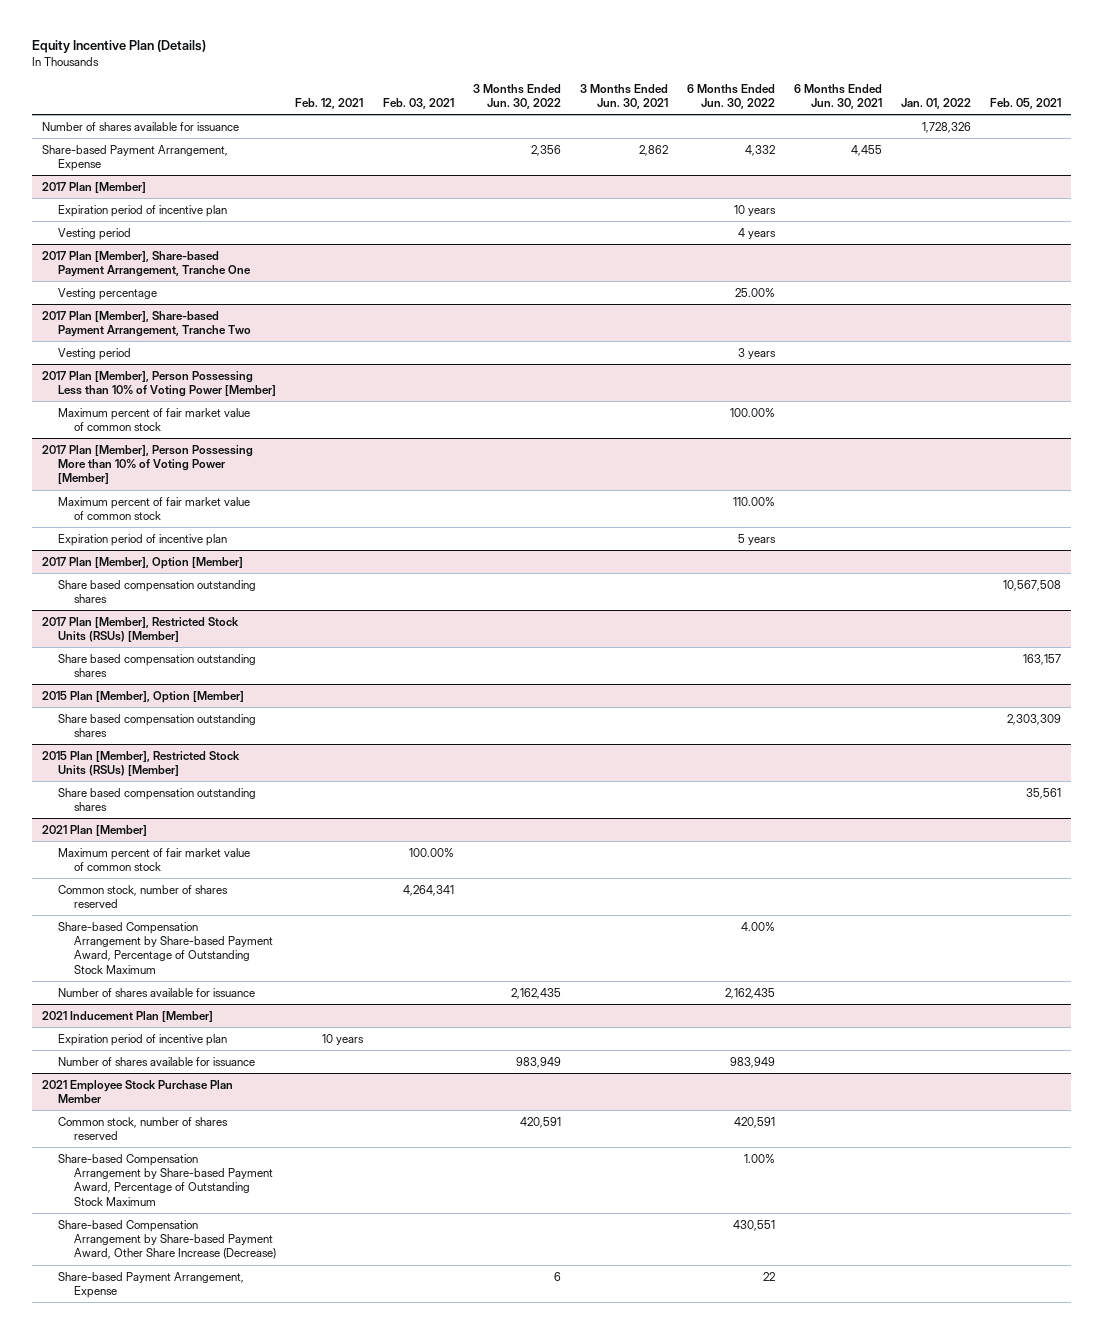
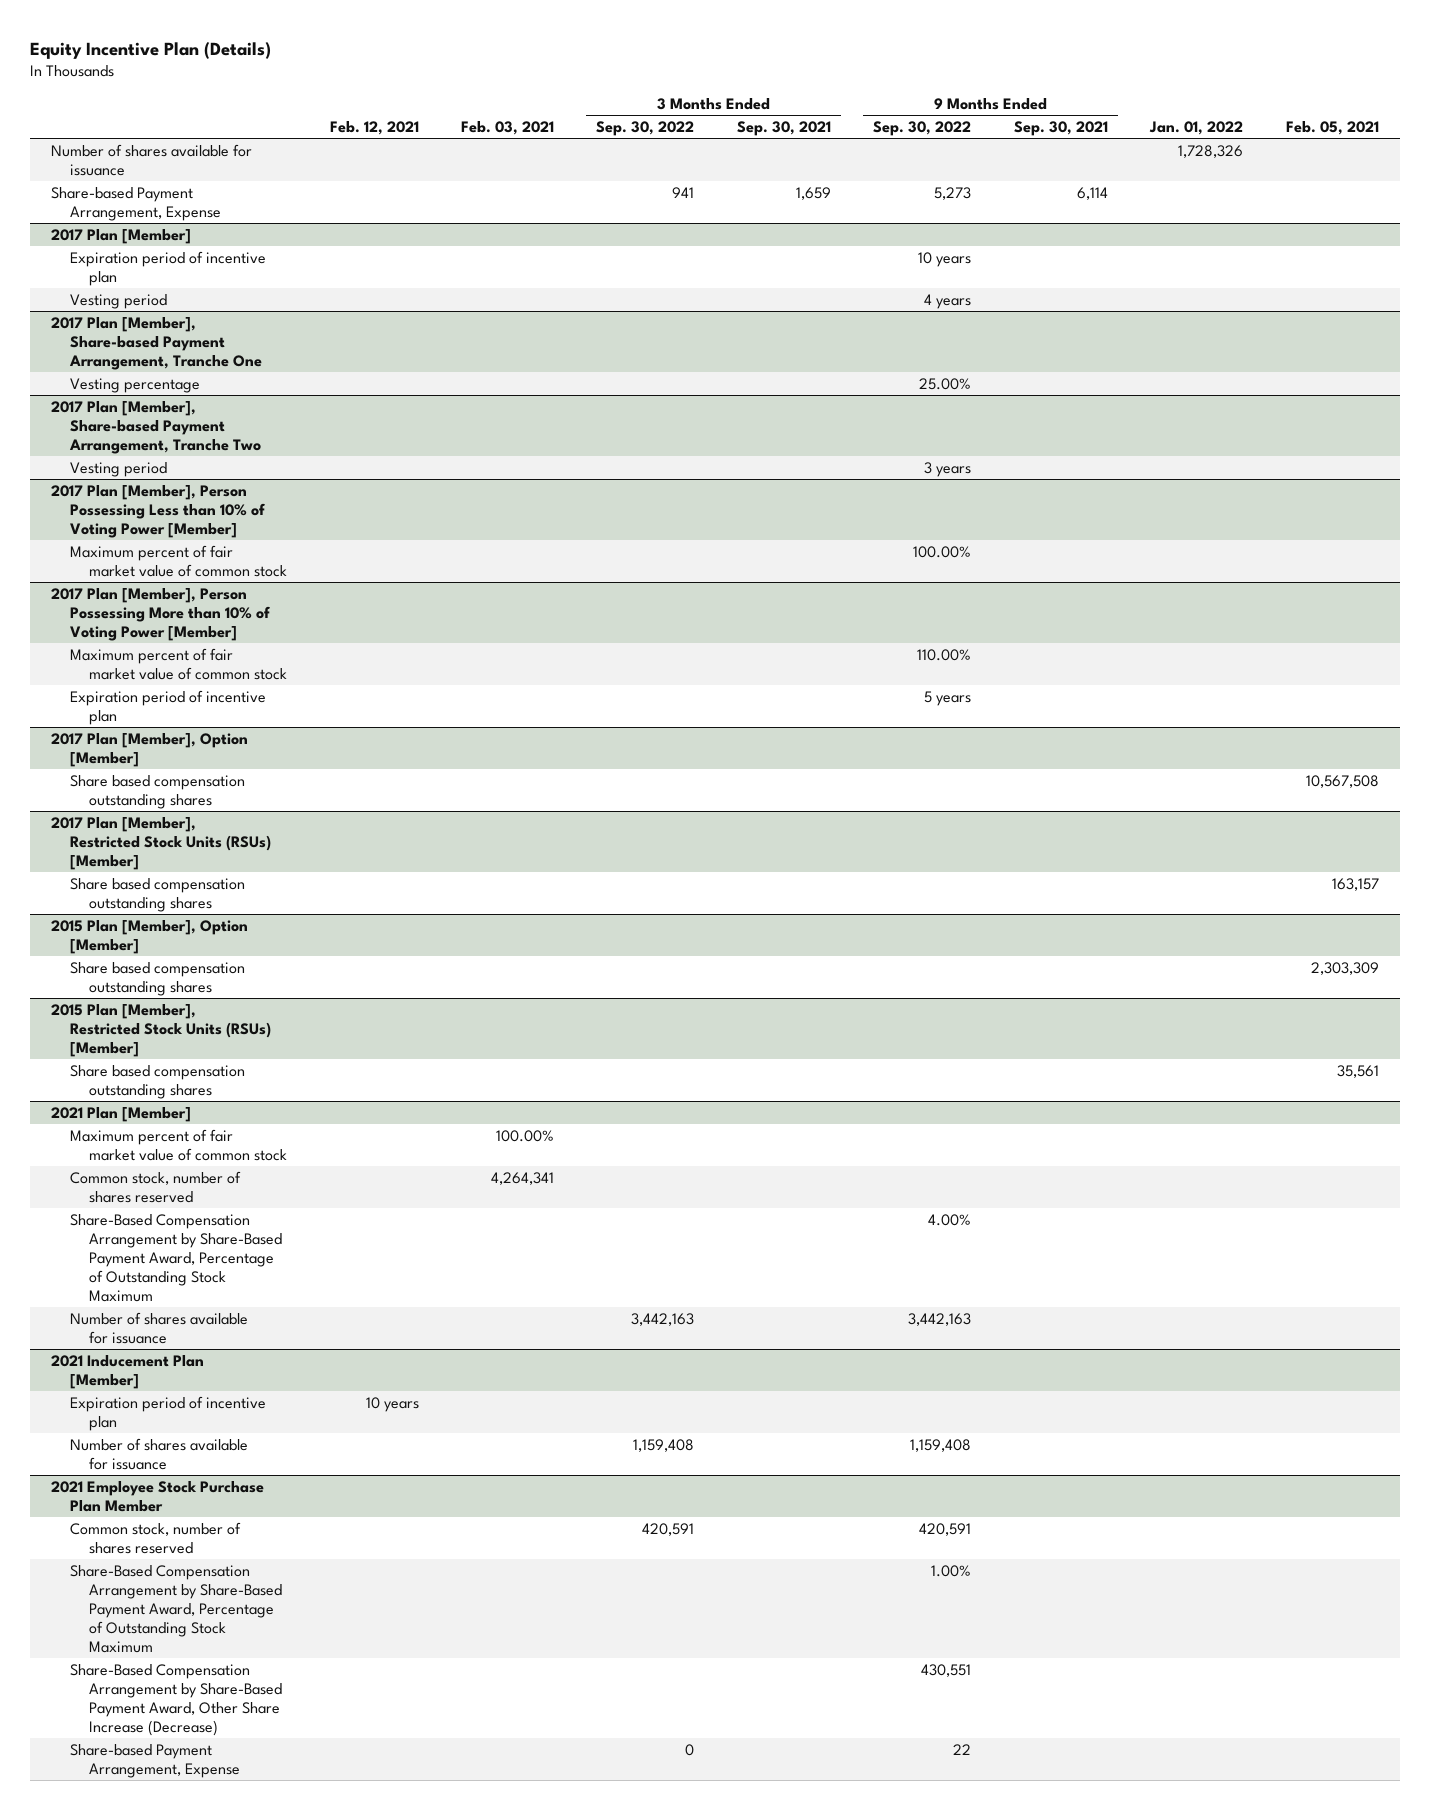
- | Feb. 12, 2021 | Feb. 03, 2021 | 3 Months Ended Jun. 30, 2022 | 3 Months Ended Jun. 30, 2021 | 6 Months Ended Jun. 30, 2022 | 6 Months Ended Jun. 30, 2021 | Jan. 01, 2022 | Feb. 05, 2021
+ | Feb. 12, 2021 | Feb. 03, 2021 | 3 Months Ended Sep. 30, 2022 | 3 Months Ended Sep. 30, 2021 | 9 Months Ended Sep. 30, 2022 | 9 Months Ended Sep. 30, 2021 | Jan. 01, 2022 | Feb. 05, 2021
@ 2021 Plan [Member]
- Share-based Compensation Arrangement by Share-based Payment Award, Percentage of Outstanding Stock Maximum | | | | | 4.00% | | |
+ Share-Based Compensation Arrangement by Share-Based Payment Award, Percentage of Outstanding Stock Maximum | | | | | 4.00% | | |
@ 2021 Employee Stock Purchase Plan Member
- Share-based Compensation Arrangement by Share-based Payment Award, Percentage of Outstanding Stock Maximum | | | | | 1.00% | | |
- Share-based Compensation Arrangement by Share-based Payment Award, Other Share Increase (Decrease) | | | | | 430,551 | | |
+ Share-Based Compensation Arrangement by Share-Based Payment Award, Percentage of Outstanding Stock Maximum | | | | | 1.00% | | |
+ Share-Based Compensation Arrangement by Share-Based Payment Award, Other Share Increase (Decrease) | | | | | 430,551 | | |

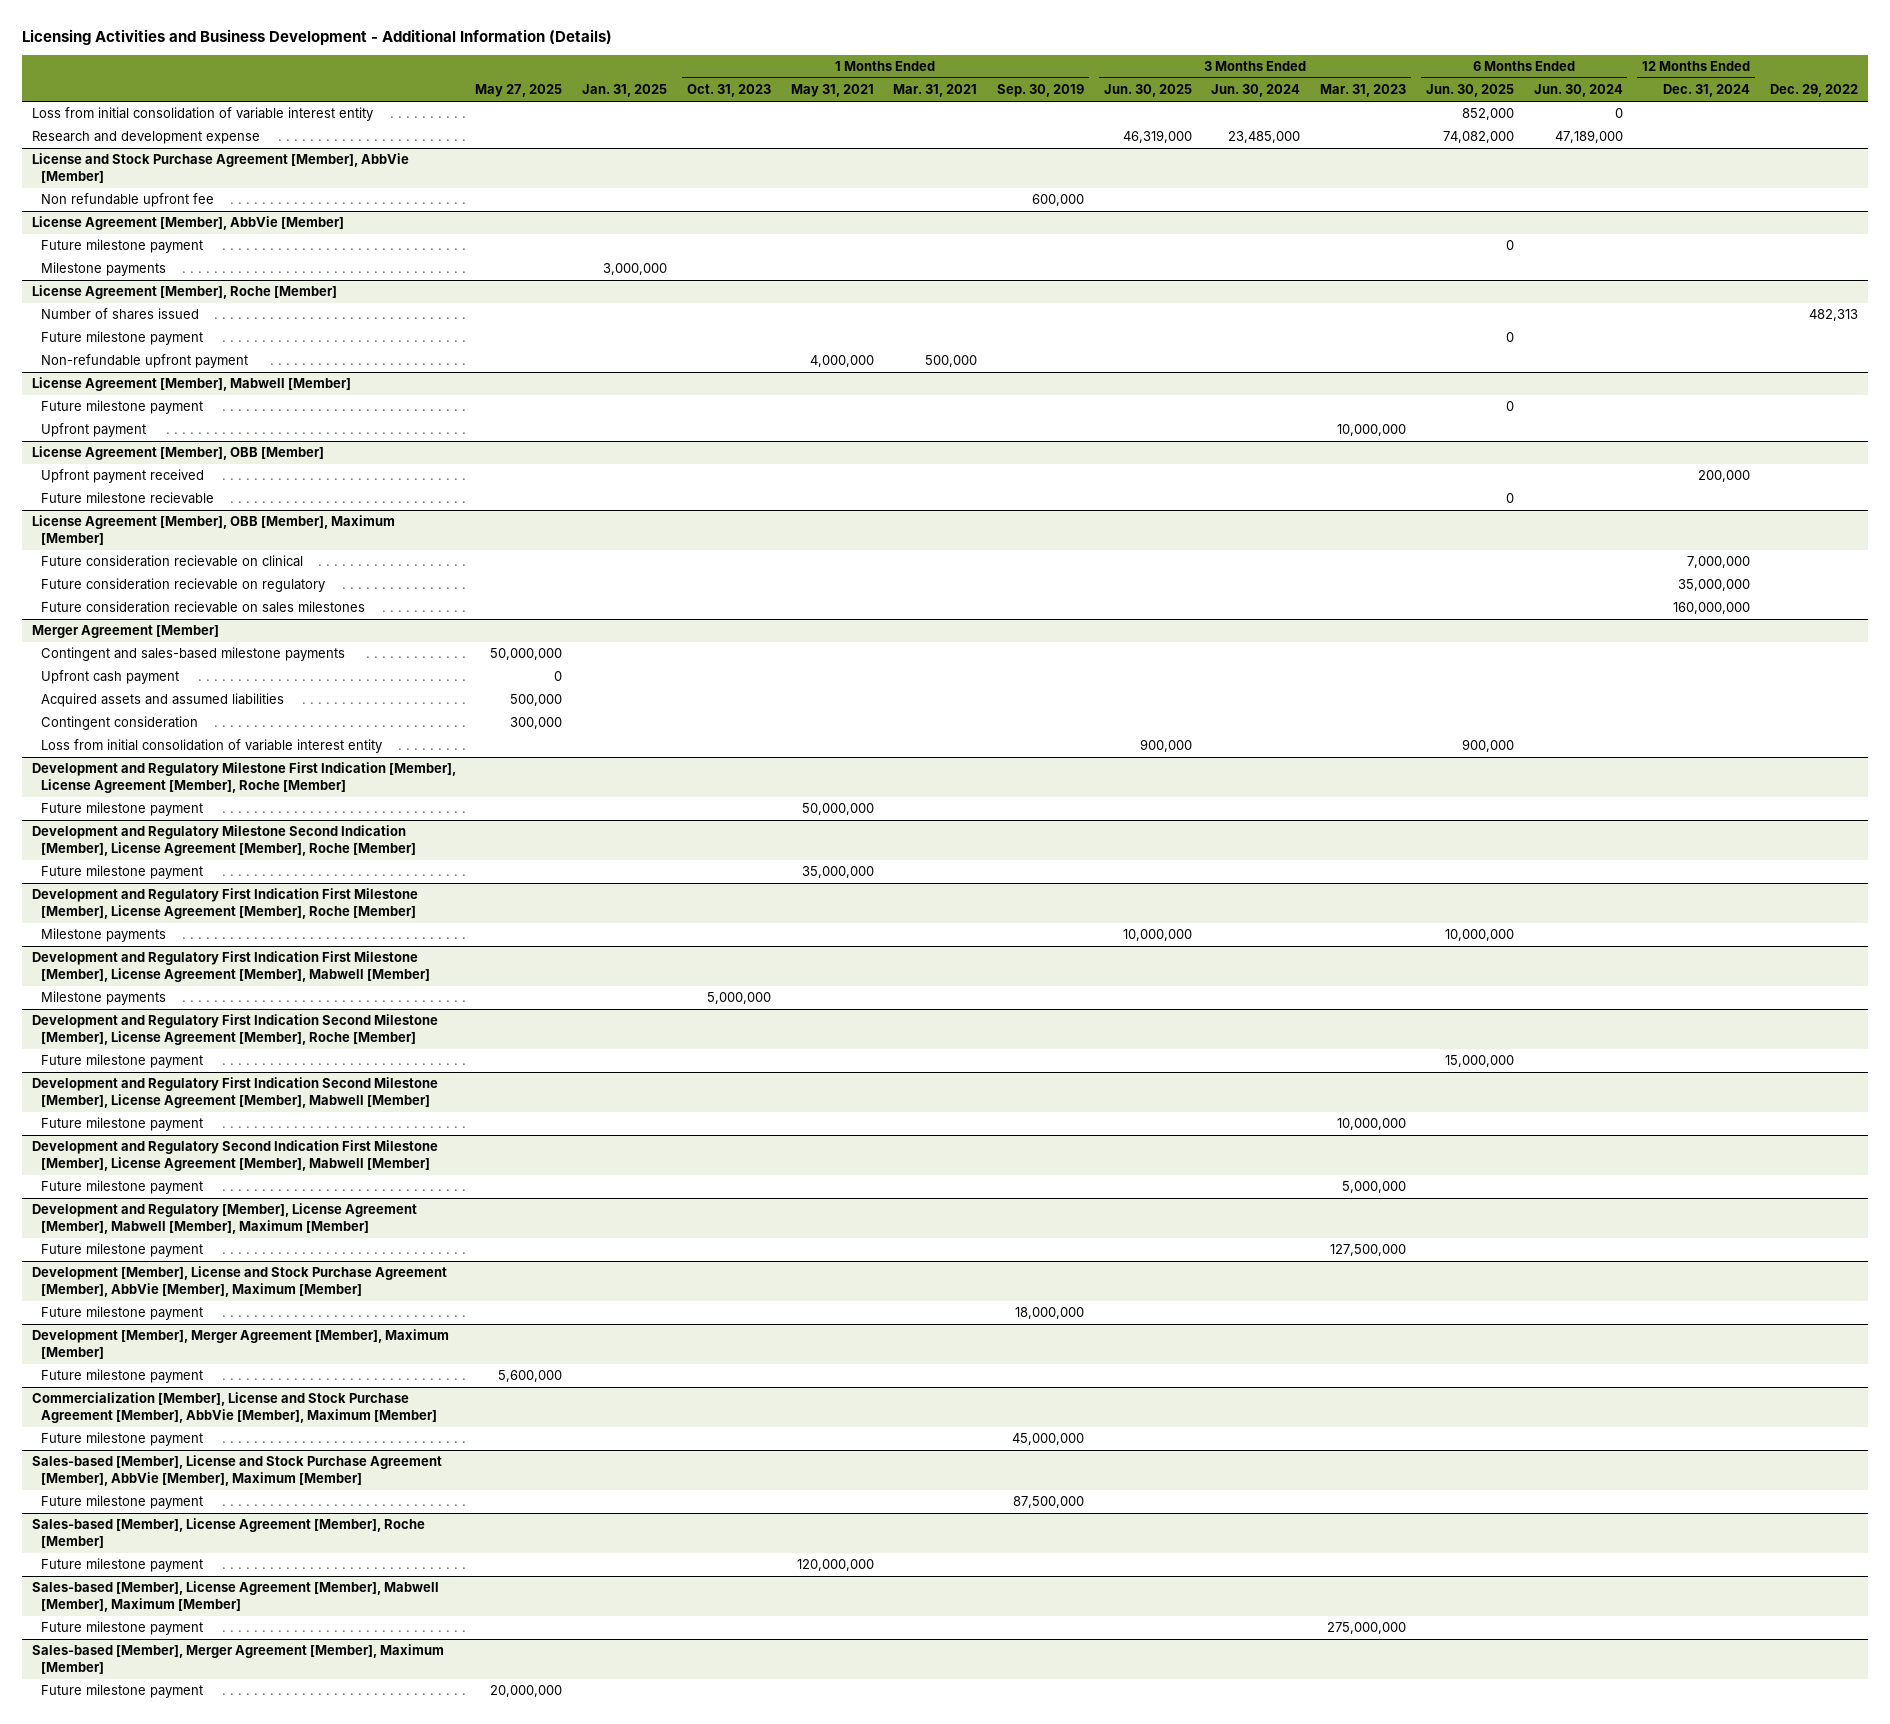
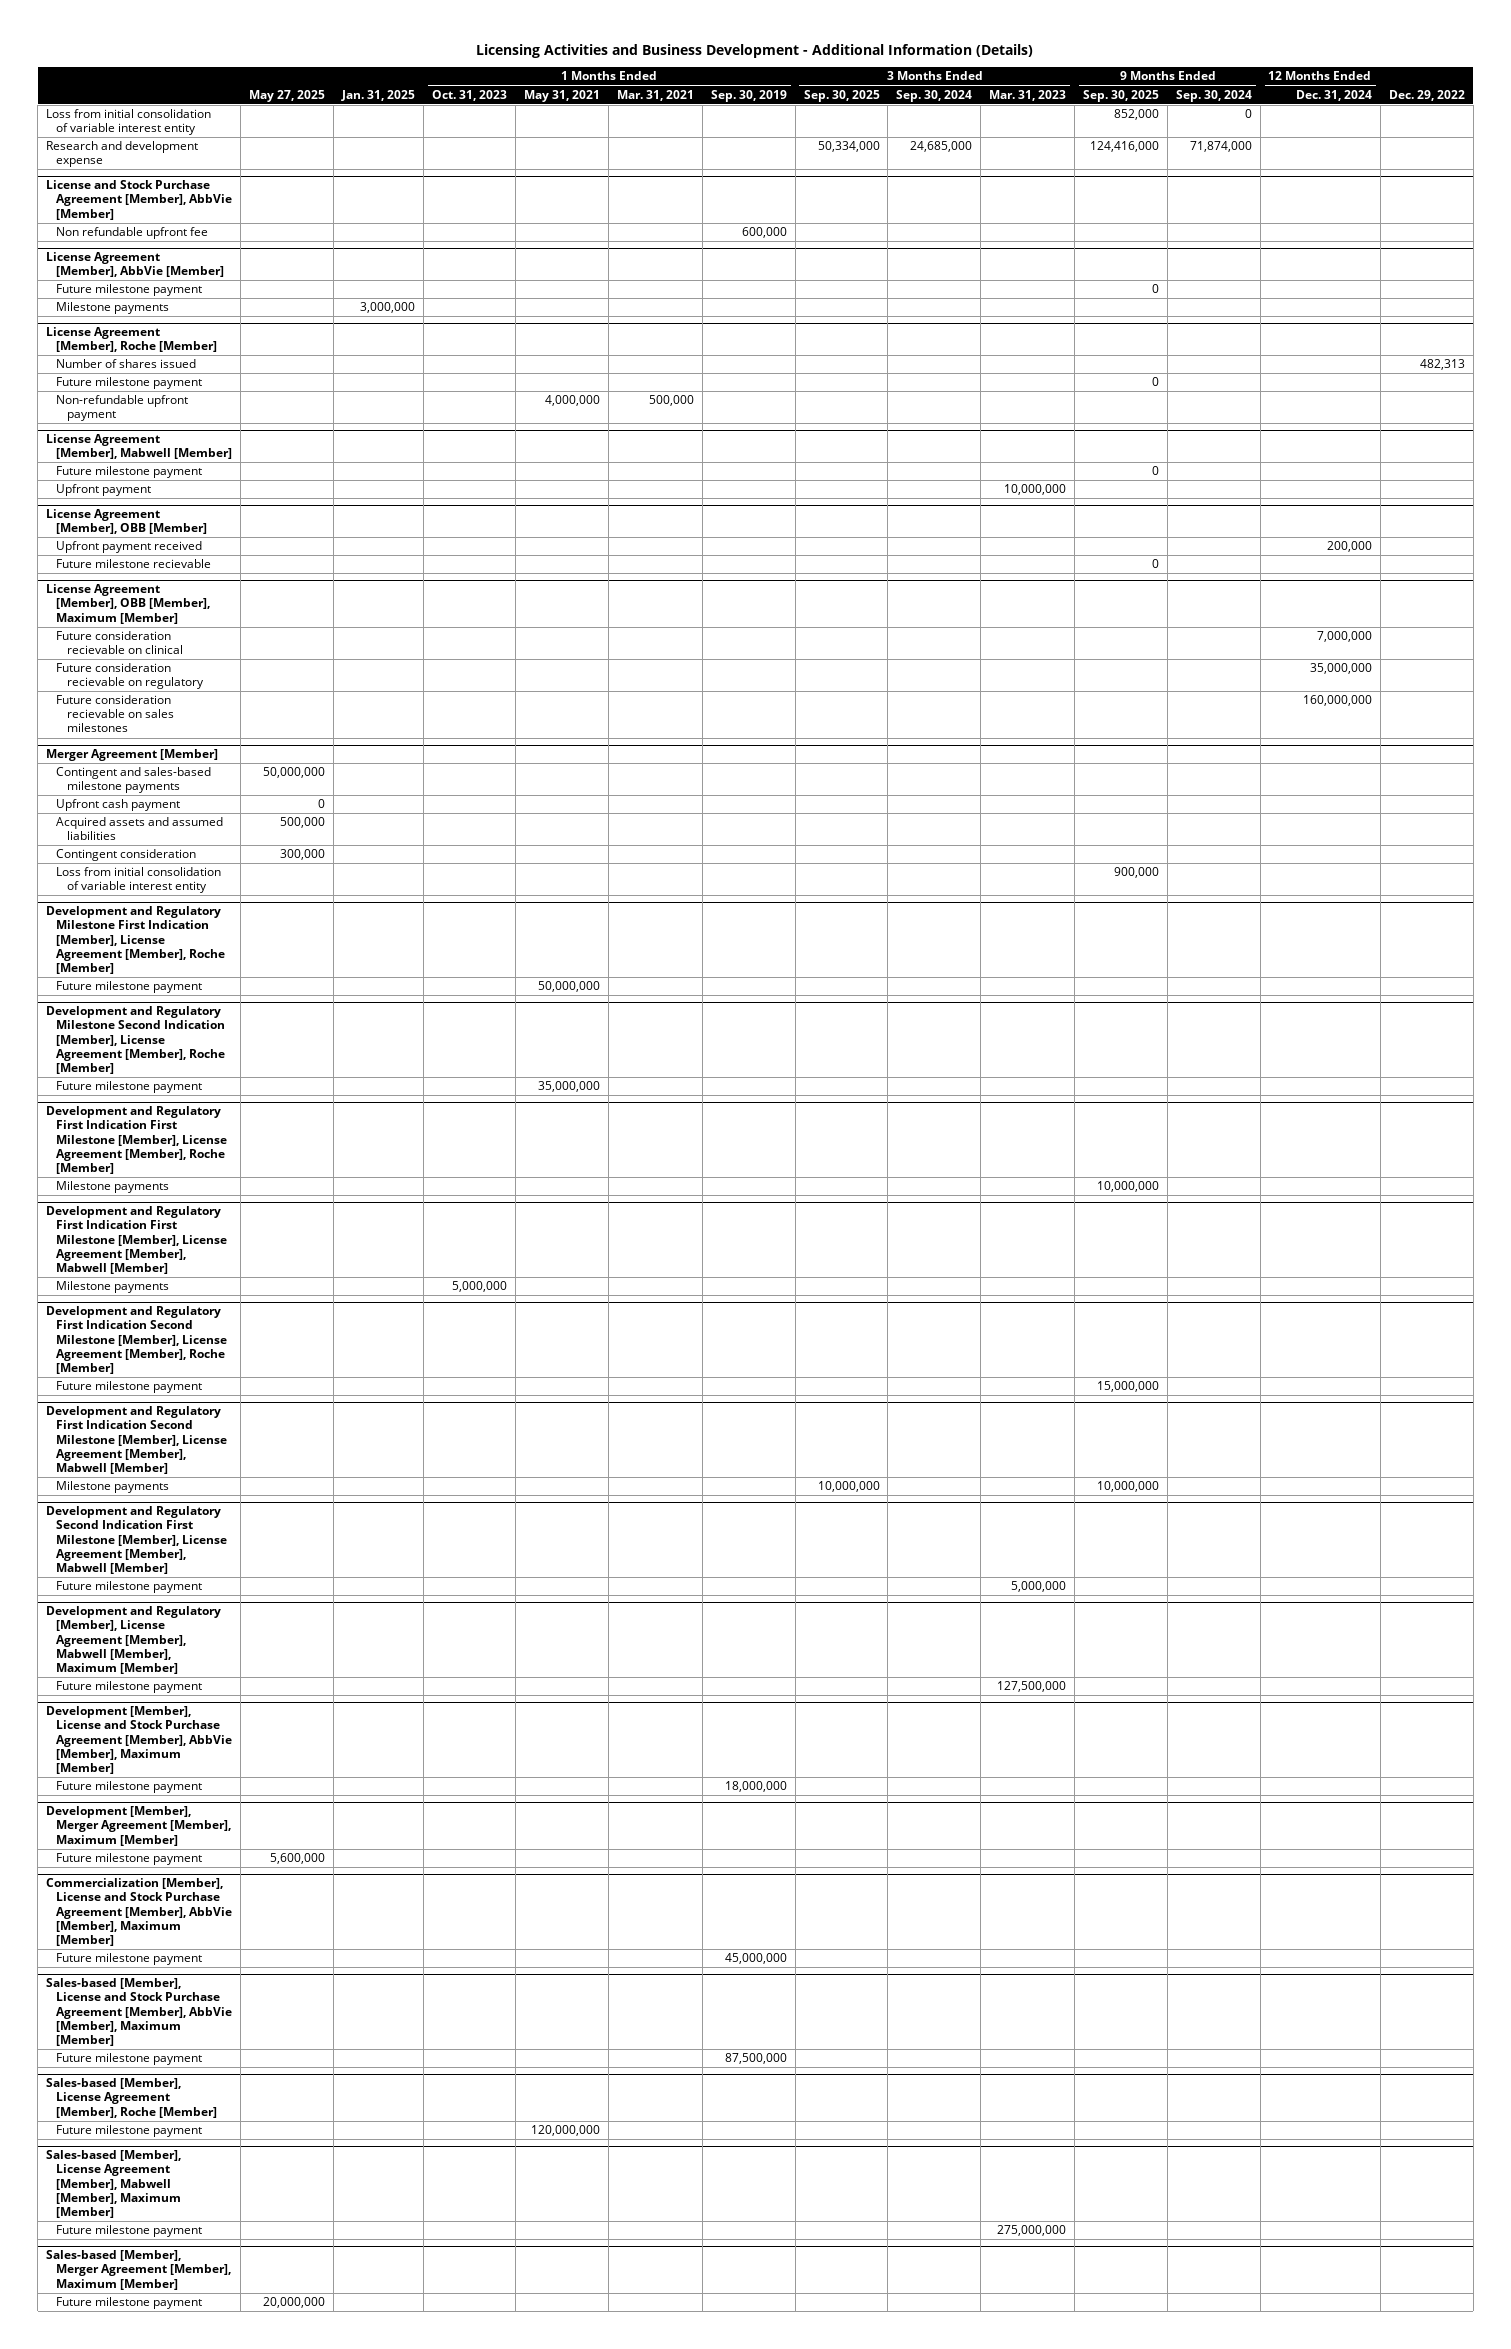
- | May 27, 2025 | Jan. 31, 2025 | 1 Months Ended Oct. 31, 2023 | 1 Months Ended May 31, 2021 | 1 Months Ended Mar. 31, 2021 | 1 Months Ended Sep. 30, 2019 | 3 Months Ended Jun. 30, 2025 | 3 Months Ended Jun. 30, 2024 | 3 Months Ended Mar. 31, 2023 | 6 Months Ended Jun. 30, 2025 | 6 Months Ended Jun. 30, 2024 | 12 Months Ended Dec. 31, 2024 | Dec. 29, 2022
+ | May 27, 2025 | Jan. 31, 2025 | 1 Months Ended Oct. 31, 2023 | 1 Months Ended May 31, 2021 | 1 Months Ended Mar. 31, 2021 | 1 Months Ended Sep. 30, 2019 | 3 Months Ended Sep. 30, 2025 | 3 Months Ended Sep. 30, 2024 | 3 Months Ended Mar. 31, 2023 | 9 Months Ended Sep. 30, 2025 | 9 Months Ended Sep. 30, 2024 | 12 Months Ended Dec. 31, 2024 | Dec. 29, 2022
@ Development and Regulatory First Indication Second Milestone [Member], License Agreement [Member], Mabwell [Member]
- Future milestone payment | | | | | | | | | 10,000,000 | | | |
+ Milestone payments | | | | | | | 10,000,000 | | | 10,000,000 | | |

